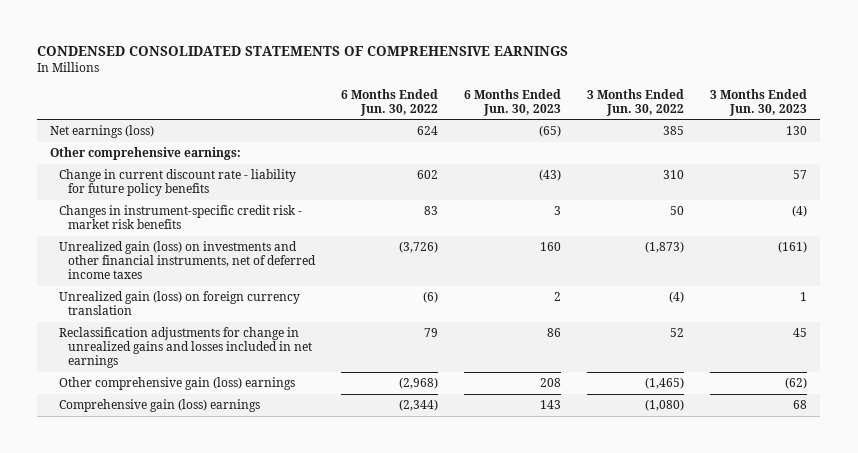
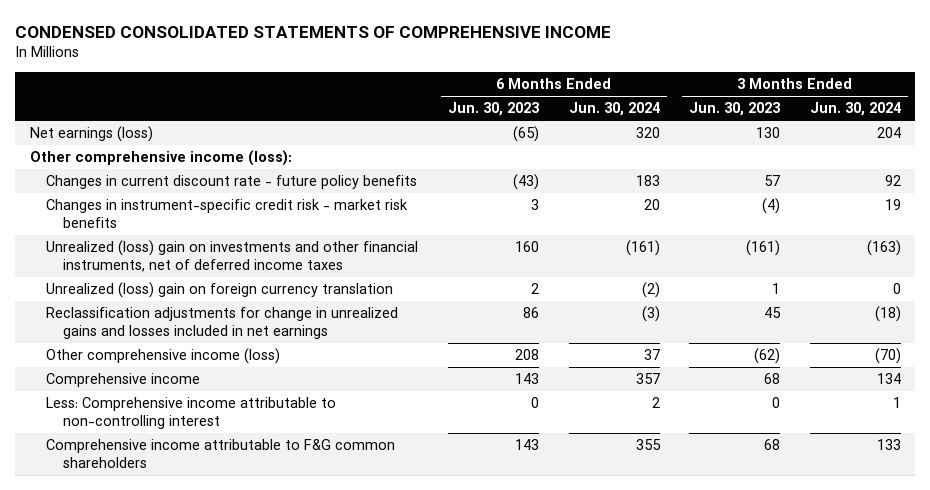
- CONDENSED CONSOLIDATED STATEMENTS OF COMPREHENSIVE EARNINGS
+ CONDENSED CONSOLIDATED STATEMENTS OF COMPREHENSIVE INCOME
- | 6 Months Ended Jun. 30, 2022 | 6 Months Ended Jun. 30, 2023 | 3 Months Ended Jun. 30, 2022 | 3 Months Ended Jun. 30, 2023
+ | 6 Months Ended Jun. 30, 2023 | 6 Months Ended Jun. 30, 2024 | 3 Months Ended Jun. 30, 2023 | 3 Months Ended Jun. 30, 2024
- Other comprehensive earnings:
- Change in current discount rate - liability for future policy benefits | 602 | (43) | 310 | 57
+ Other comprehensive income (loss):
+ Changes in current discount rate - future policy benefits | (43) | 183 | 57 | 92
- Unrealized gain (loss) on investments and other financial instruments, net of deferred income taxes | (3,726) | 160 | (1,873) | (161)
- Unrealized gain (loss) on foreign currency translation | (6) | 2 | (4) | 1
+ Unrealized (loss) gain on investments and other financial instruments, net of deferred income taxes | 160 | (161) | (161) | (163)
+ Unrealized (loss) gain on foreign currency translation | 2 | (2) | 1 | 0
- Other comprehensive gain (loss) earnings | (2,968) | 208 | (1,465) | (62)
- Comprehensive gain (loss) earnings | (2,344) | 143 | (1,080) | 68
+ Other comprehensive income (loss) | 208 | 37 | (62) | (70)
+ Comprehensive income | 143 | 357 | 68 | 134
+ Less: Comprehensive income attributable to non-controlling interest | 0 | 2 | 0 | 1
+ Comprehensive income attributable to F&G common shareholders | 143 | 355 | 68 | 133

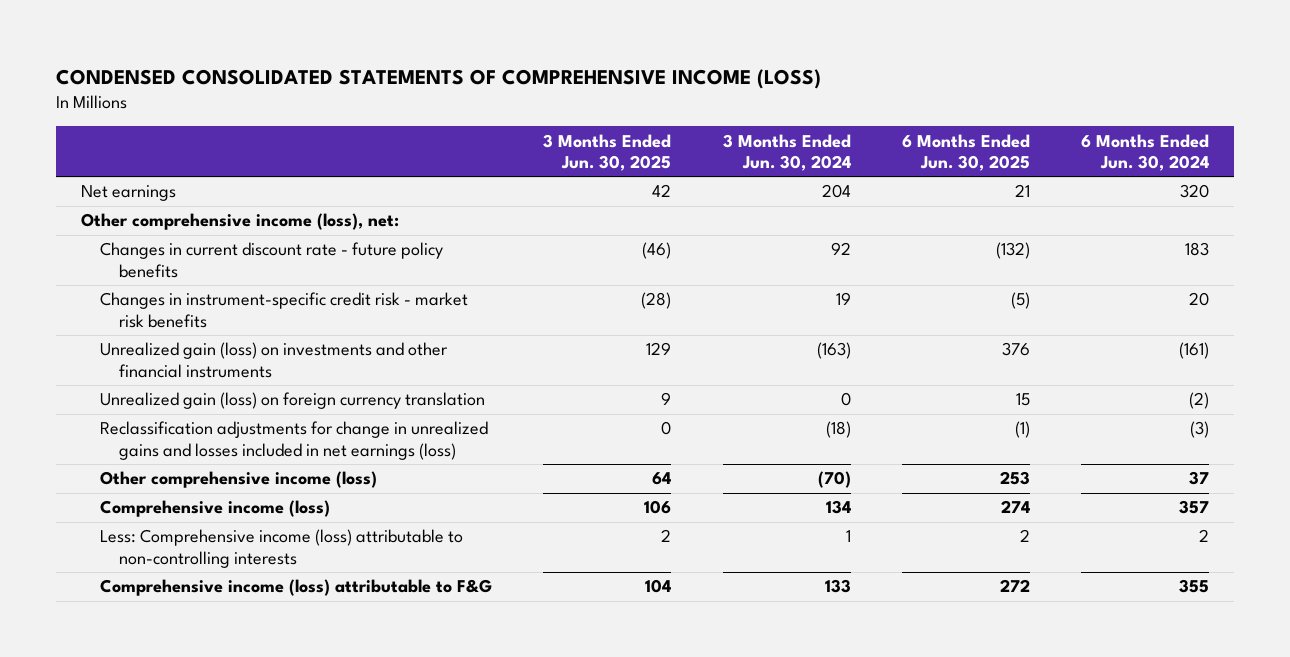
- CONDENSED CONSOLIDATED STATEMENTS OF COMPREHENSIVE INCOME
+ CONDENSED CONSOLIDATED STATEMENTS OF COMPREHENSIVE INCOME (LOSS)
- | 6 Months Ended Jun. 30, 2023 | 6 Months Ended Jun. 30, 2024 | 3 Months Ended Jun. 30, 2023 | 3 Months Ended Jun. 30, 2024
+ | 3 Months Ended Jun. 30, 2025 | 3 Months Ended Jun. 30, 2024 | 6 Months Ended Jun. 30, 2025 | 6 Months Ended Jun. 30, 2024
- Net earnings (loss) | (65) | 320 | 130 | 204
- Other comprehensive income (loss):
+ Net earnings | 42 | 204 | 21 | 320
+ Other comprehensive income (loss), net:
- Unrealized (loss) gain on investments and other financial instruments, net of deferred income taxes | 160 | (161) | (161) | (163)
- Unrealized (loss) gain on foreign currency translation | 2 | (2) | 1 | 0
- Reclassification adjustments for change in unrealized gains and losses included in net earnings | 86 | (3) | 45 | (18)
+ Unrealized gain (loss) on investments and other financial instruments | 129 | (163) | 376 | (161)
+ Unrealized gain (loss) on foreign currency translation | 9 | 0 | 15 | (2)
+ Reclassification adjustments for change in unrealized gains and losses included in net earnings (loss) | 0 | (18) | (1) | (3)
- Comprehensive income | 143 | 357 | 68 | 134
- Less: Comprehensive income attributable to non-controlling interest | 0 | 2 | 0 | 1
- Comprehensive income attributable to F&G common shareholders | 143 | 355 | 68 | 133
+ Comprehensive income (loss) | 106 | 134 | 274 | 357
+ Less: Comprehensive income (loss) attributable to non-controlling interests | 2 | 1 | 2 | 2
+ Comprehensive income (loss) attributable to F&G | 104 | 133 | 272 | 355

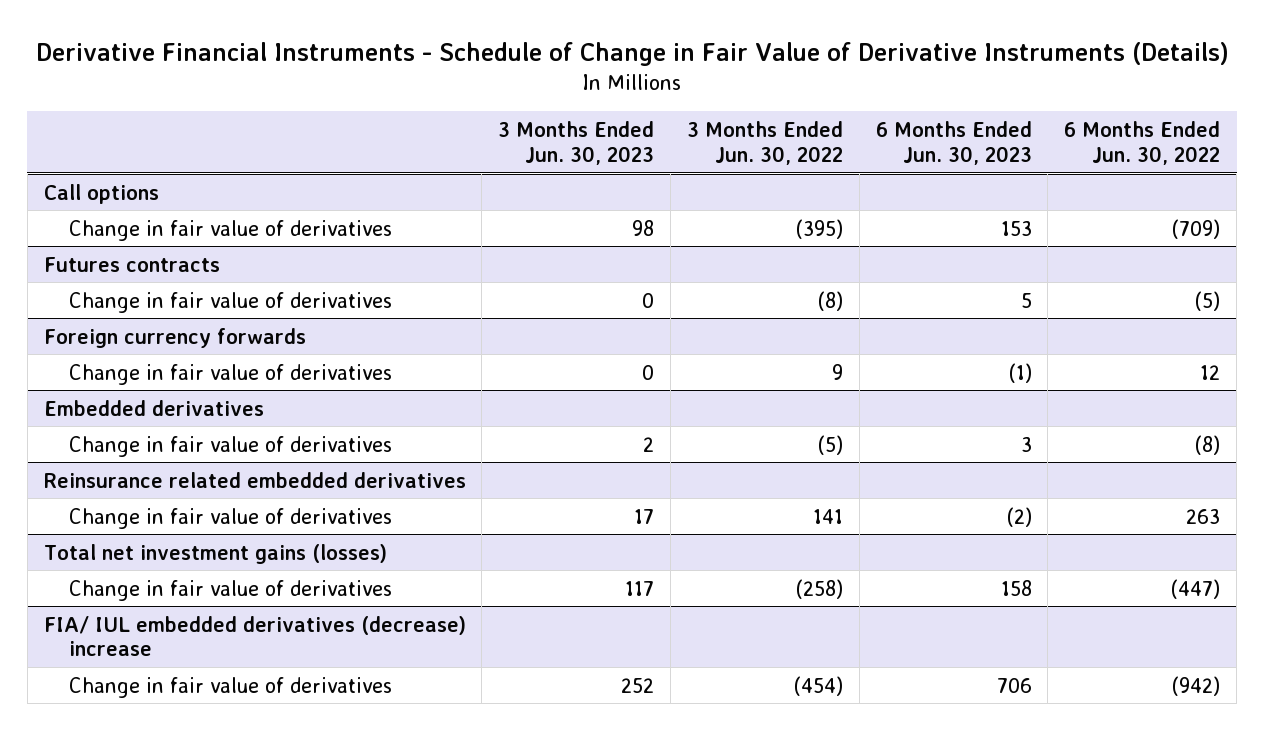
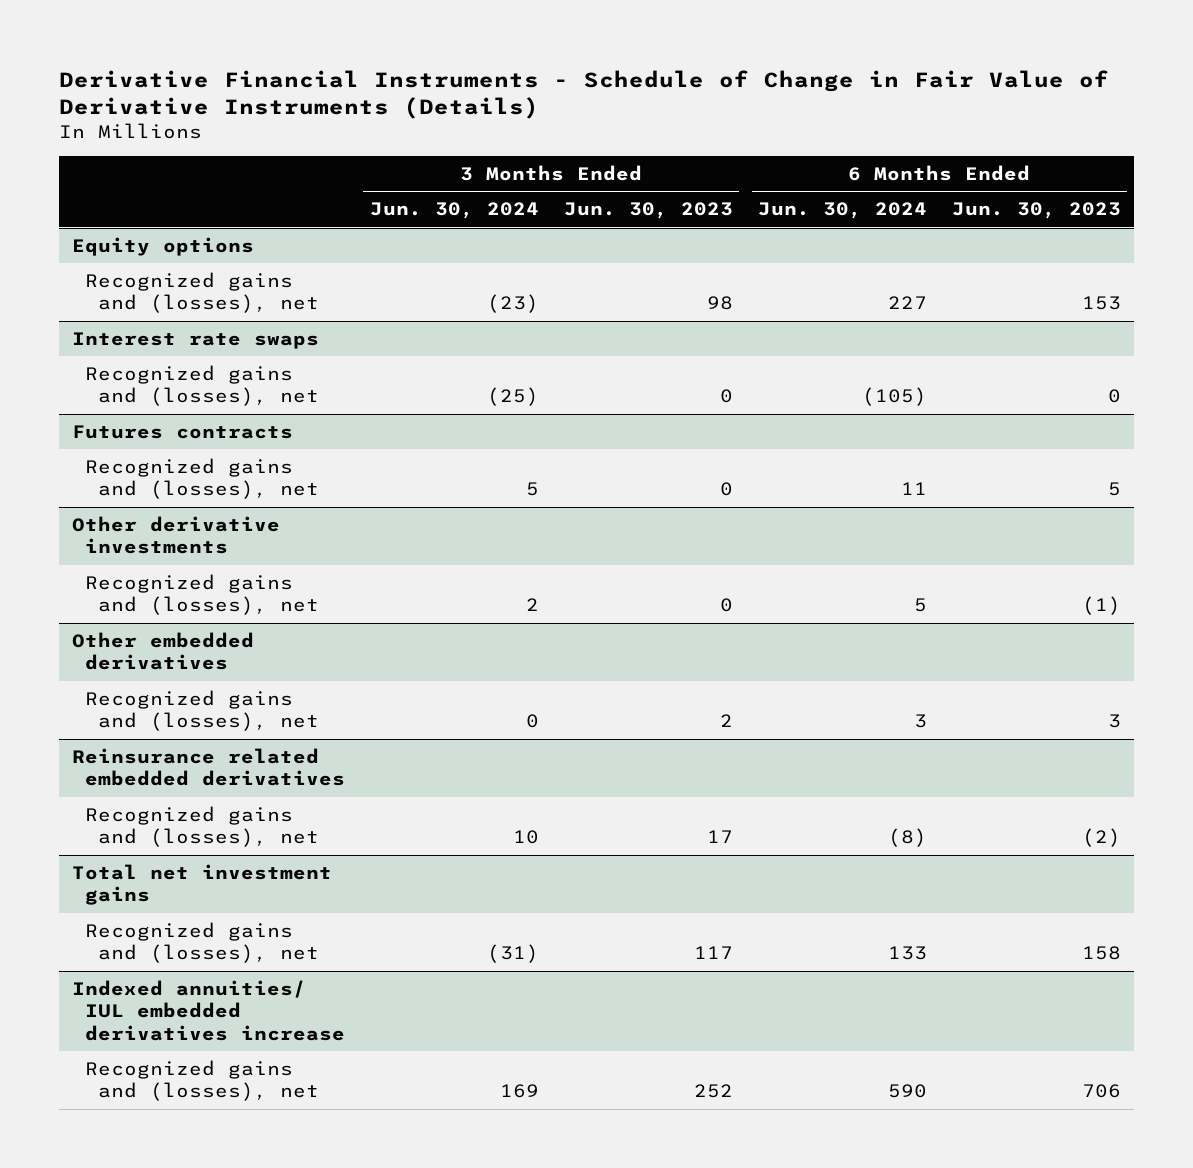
- | 3 Months Ended Jun. 30, 2023 | 3 Months Ended Jun. 30, 2022 | 6 Months Ended Jun. 30, 2023 | 6 Months Ended Jun. 30, 2022
+ | 3 Months Ended Jun. 30, 2024 | 3 Months Ended Jun. 30, 2023 | 6 Months Ended Jun. 30, 2024 | 6 Months Ended Jun. 30, 2023
- Call options
- Change in fair value of derivatives | 98 | (395) | 153 | (709)
+ Equity options
+ Recognized gains and (losses), net | (23) | 98 | 227 | 153
+ Interest rate swaps
+ Recognized gains and (losses), net | (25) | 0 | (105) | 0
@ Futures contracts
- Change in fair value of derivatives | 0 | (8) | 5 | (5)
- Foreign currency forwards
- Change in fair value of derivatives | 0 | 9 | (1) | 12
- Embedded derivatives
- Change in fair value of derivatives | 2 | (5) | 3 | (8)
@ Futures contracts
+ Recognized gains and (losses), net | 5 | 0 | 11 | 5
+ Other derivative investments
+ Recognized gains and (losses), net | 2 | 0 | 5 | (1)
+ Other embedded derivatives
+ Recognized gains and (losses), net | 0 | 2 | 3 | 3
@ Reinsurance related embedded derivatives
- Change in fair value of derivatives | 17 | 141 | (2) | 263
- Total net investment gains (losses)
- Change in fair value of derivatives | 117 | (258) | 158 | (447)
- FIA/ IUL embedded derivatives (decrease) increase
- Change in fair value of derivatives | 252 | (454) | 706 | (942)
@ Reinsurance related embedded derivatives
+ Recognized gains and (losses), net | 10 | 17 | (8) | (2)
+ Total net investment gains
+ Recognized gains and (losses), net | (31) | 117 | 133 | 158
+ Indexed annuities/ IUL embedded derivatives increase
+ Recognized gains and (losses), net | 169 | 252 | 590 | 706

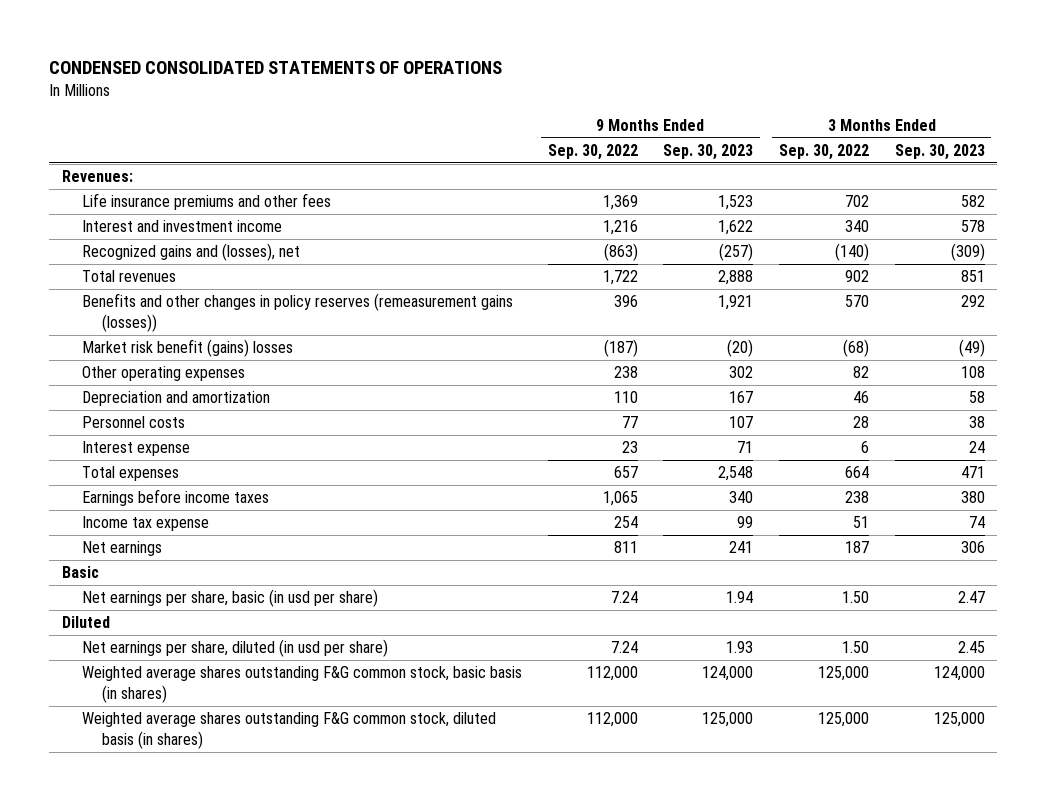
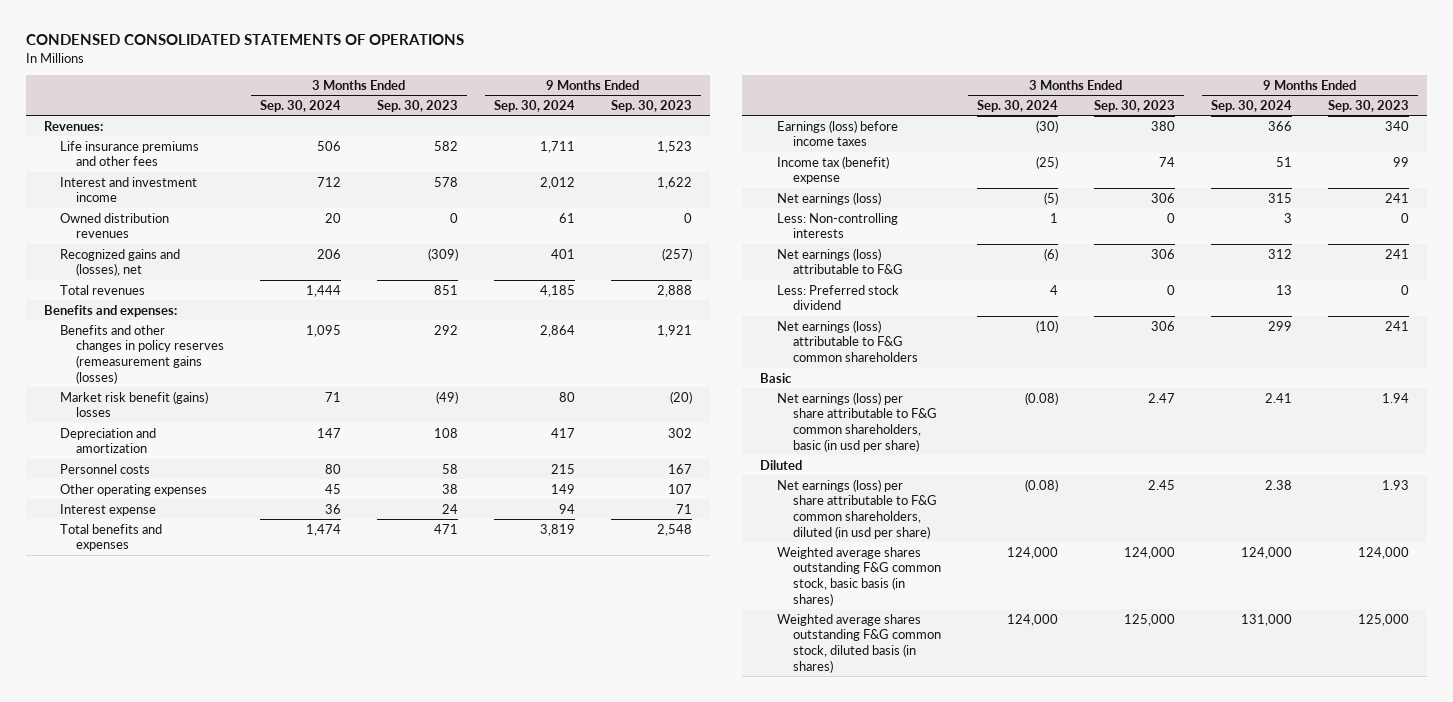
- | 9 Months Ended Sep. 30, 2022 | 9 Months Ended Sep. 30, 2023 | 3 Months Ended Sep. 30, 2022 | 3 Months Ended Sep. 30, 2023
+ | 3 Months Ended Sep. 30, 2024 | 3 Months Ended Sep. 30, 2023 | 9 Months Ended Sep. 30, 2024 | 9 Months Ended Sep. 30, 2023
+ Owned distribution revenues | 20 | 0 | 61 | 0
- Benefits and other changes in policy reserves (remeasurement gains (losses)) | 396 | 1,921 | 570 | 292
+ Benefits and expenses:
+ Benefits and other changes in policy reserves (remeasurement gains (losses) | 1,095 | 292 | 2,864 | 1,921
- Other operating expenses | 238 | 302 | 82 | 108
- Depreciation and amortization | 110 | 167 | 46 | 58
- Personnel costs | 77 | 107 | 28 | 38
+ Depreciation and amortization | 147 | 108 | 417 | 302
+ Personnel costs | 80 | 58 | 215 | 167
+ Other operating expenses | 45 | 38 | 149 | 107
- Total expenses | 657 | 2,548 | 664 | 471
- Earnings before income taxes | 1,065 | 340 | 238 | 380
- Income tax expense | 254 | 99 | 51 | 74
- Net earnings | 811 | 241 | 187 | 306
+ Total benefits and expenses | 1,474 | 471 | 3,819 | 2,548
+ Earnings (loss) before income taxes | (30) | 380 | 366 | 340
+ Income tax (benefit) expense | (25) | 74 | 51 | 99
+ Net earnings (loss) | (5) | 306 | 315 | 241
+ Less: Non-controlling interests | 1 | 0 | 3 | 0
+ Net earnings (loss) attributable to F&G | (6) | 306 | 312 | 241
+ Less: Preferred stock dividend | 4 | 0 | 13 | 0
+ Net earnings (loss) attributable to F&G common shareholders | (10) | 306 | 299 | 241
- Net earnings per share, basic (in usd per share) | 7.24 | 1.94 | 1.50 | 2.47
+ Net earnings (loss) per share attributable to F&G common shareholders, basic (in usd per share) | (0.08) | 2.47 | 2.41 | 1.94
- Net earnings per share, diluted (in usd per share) | 7.24 | 1.93 | 1.50 | 2.45
+ Net earnings (loss) per share attributable to F&G common shareholders, diluted (in usd per share) | (0.08) | 2.45 | 2.38 | 1.93

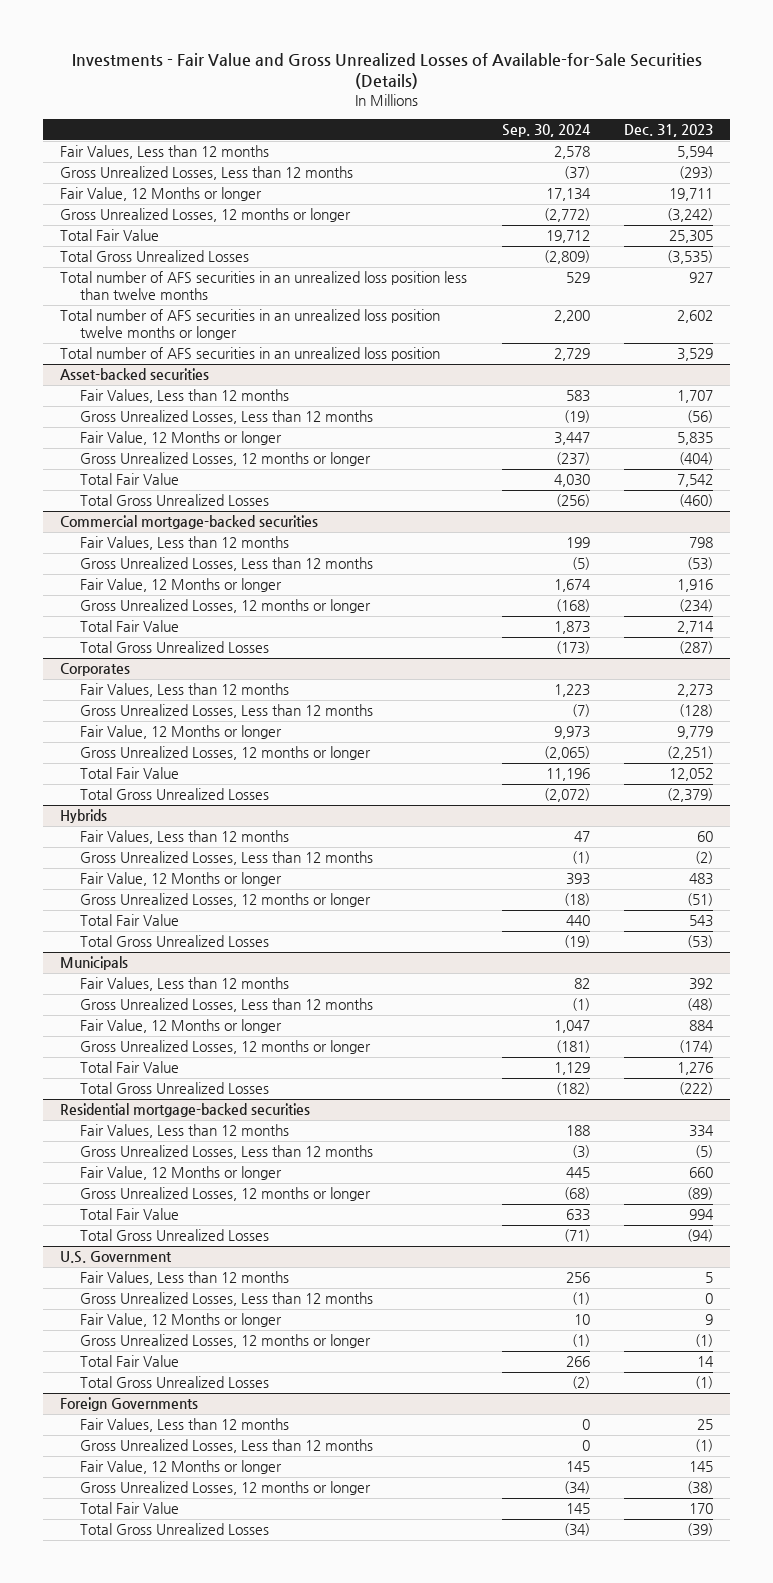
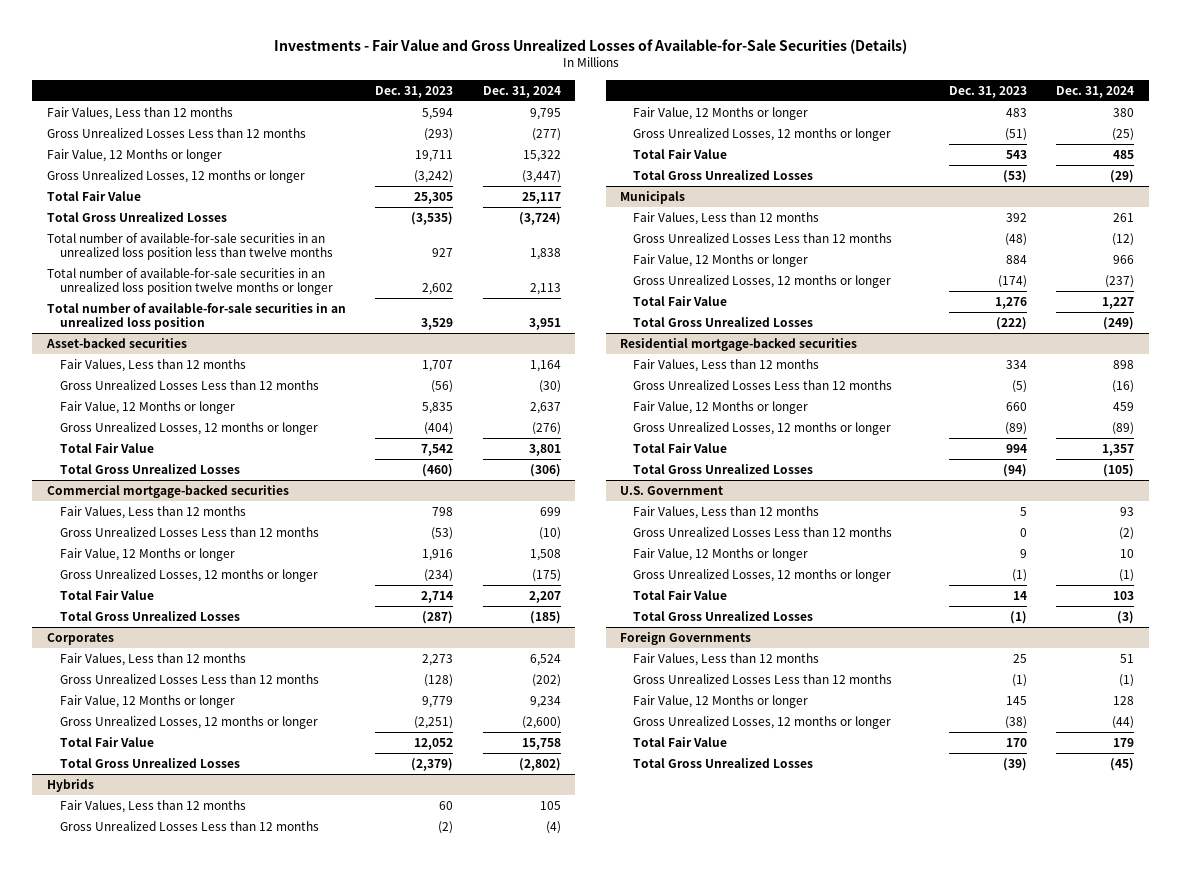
- | Sep. 30, 2024 | Dec. 31, 2023
+ | Dec. 31, 2023 | Dec. 31, 2024
- Gross Unrealized Losses, Less than 12 months | (37) | (293)
+ Gross Unrealized Losses Less than 12 months | (293) | (277)
- Total number of AFS securities in an unrealized loss position less than twelve months | 529 | 927
- Total number of AFS securities in an unrealized loss position twelve months or longer | 2,200 | 2,602
- Total number of AFS securities in an unrealized loss position | 2,729 | 3,529
+ Total number of available-for-sale securities in an unrealized loss position less than twelve months | 927 | 1,838
+ Total number of available-for-sale securities in an unrealized loss position twelve months or longer | 2,602 | 2,113
+ Total number of available-for-sale securities in an unrealized loss position | 3,529 | 3,951
@ Asset-backed securities
- Gross Unrealized Losses, Less than 12 months | (19) | (56)
+ Gross Unrealized Losses Less than 12 months | (56) | (30)
@ Commercial mortgage-backed securities
- Gross Unrealized Losses, Less than 12 months | (5) | (53)
+ Gross Unrealized Losses Less than 12 months | (53) | (10)
@ Corporates
- Gross Unrealized Losses, Less than 12 months | (7) | (128)
+ Gross Unrealized Losses Less than 12 months | (128) | (202)
@ Hybrids
- Gross Unrealized Losses, Less than 12 months | (1) | (2)
+ Gross Unrealized Losses Less than 12 months | (2) | (4)
@ Municipals
- Gross Unrealized Losses, Less than 12 months | (1) | (48)
+ Gross Unrealized Losses Less than 12 months | (48) | (12)
@ Residential mortgage-backed securities
- Gross Unrealized Losses, Less than 12 months | (3) | (5)
+ Gross Unrealized Losses Less than 12 months | (5) | (16)
@ U.S. Government
- Gross Unrealized Losses, Less than 12 months | (1) | 0
+ Gross Unrealized Losses Less than 12 months | 0 | (2)
@ Foreign Governments
- Gross Unrealized Losses, Less than 12 months | 0 | (1)
+ Gross Unrealized Losses Less than 12 months | (1) | (1)

